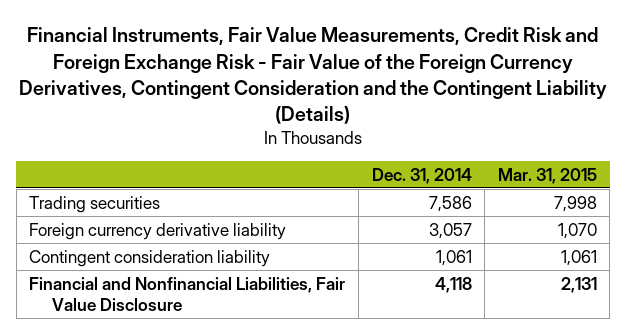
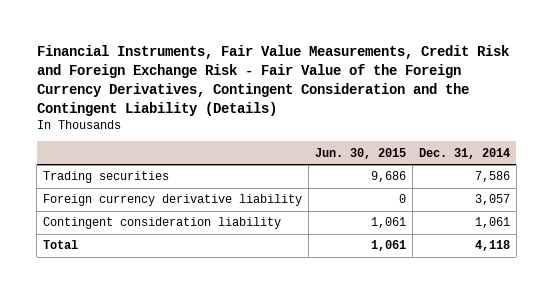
- | Dec. 31, 2014 | Mar. 31, 2015
+ | Jun. 30, 2015 | Dec. 31, 2014
- Financial and Nonfinancial Liabilities, Fair Value Disclosure | 4,118 | 2,131
+ Total | 1,061 | 4,118

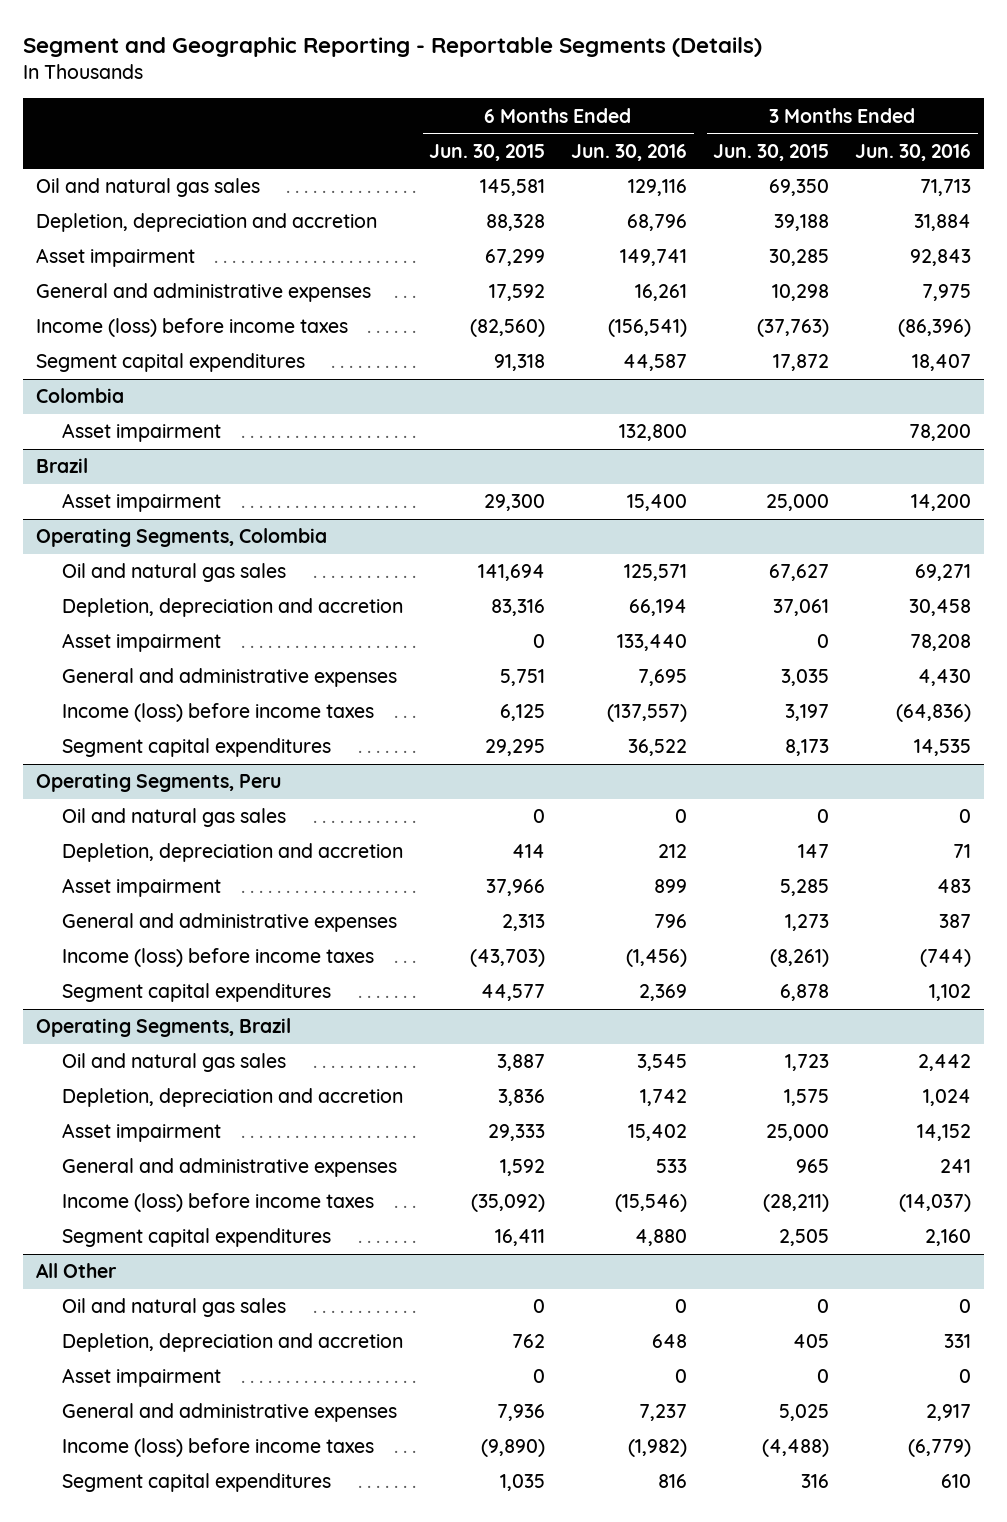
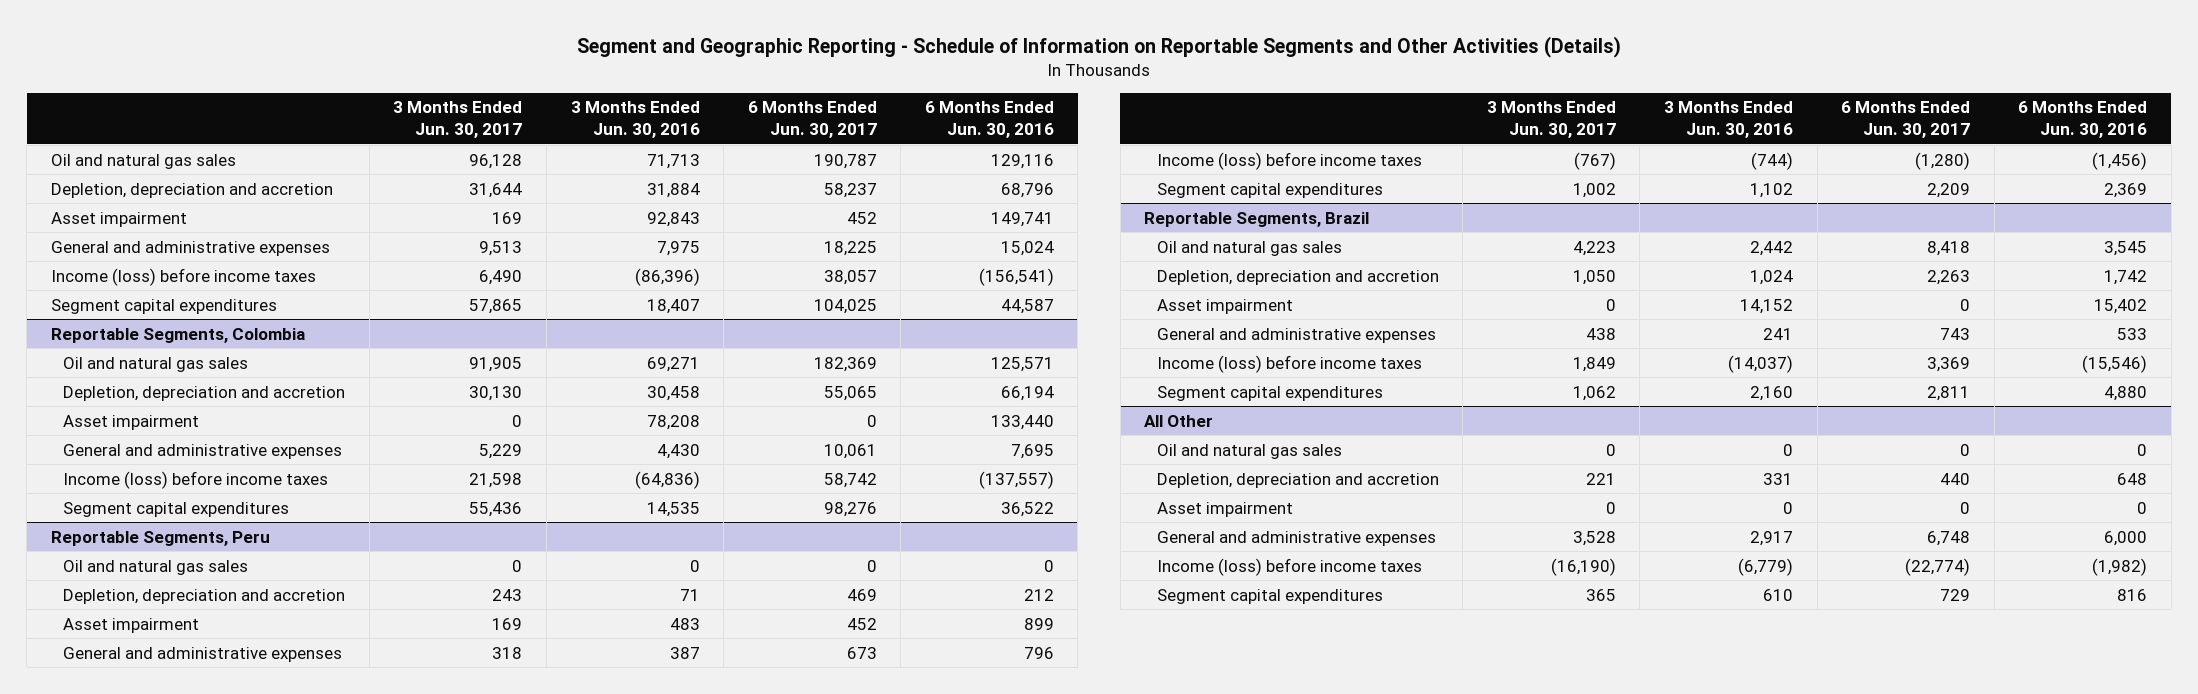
- Segment and Geographic Reporting - Reportable Segments (Details)
+ Segment and Geographic Reporting - Schedule of Information on Reportable Segments and Other Activities (Details)
- | 6 Months Ended Jun. 30, 2015 | 6 Months Ended Jun. 30, 2016 | 3 Months Ended Jun. 30, 2015 | 3 Months Ended Jun. 30, 2016
+ | 3 Months Ended Jun. 30, 2017 | 3 Months Ended Jun. 30, 2016 | 6 Months Ended Jun. 30, 2017 | 6 Months Ended Jun. 30, 2016
- General and administrative expenses | 17,592 | 16,261 | 10,298 | 7,975
+ General and administrative expenses | 9,513 | 7,975 | 18,225 | 15,024
- Colombia
- Asset impairment | | 132,800 | | 78,200
- Brazil
- Asset impairment | 29,300 | 15,400 | 25,000 | 14,200
- Operating Segments, Colombia
+ Reportable Segments, Colombia
- Operating Segments, Peru
+ Reportable Segments, Peru
- Operating Segments, Brazil
+ Reportable Segments, Brazil
@ All Other
- General and administrative expenses | 7,936 | 7,237 | 5,025 | 2,917
+ General and administrative expenses | 3,528 | 2,917 | 6,748 | 6,000

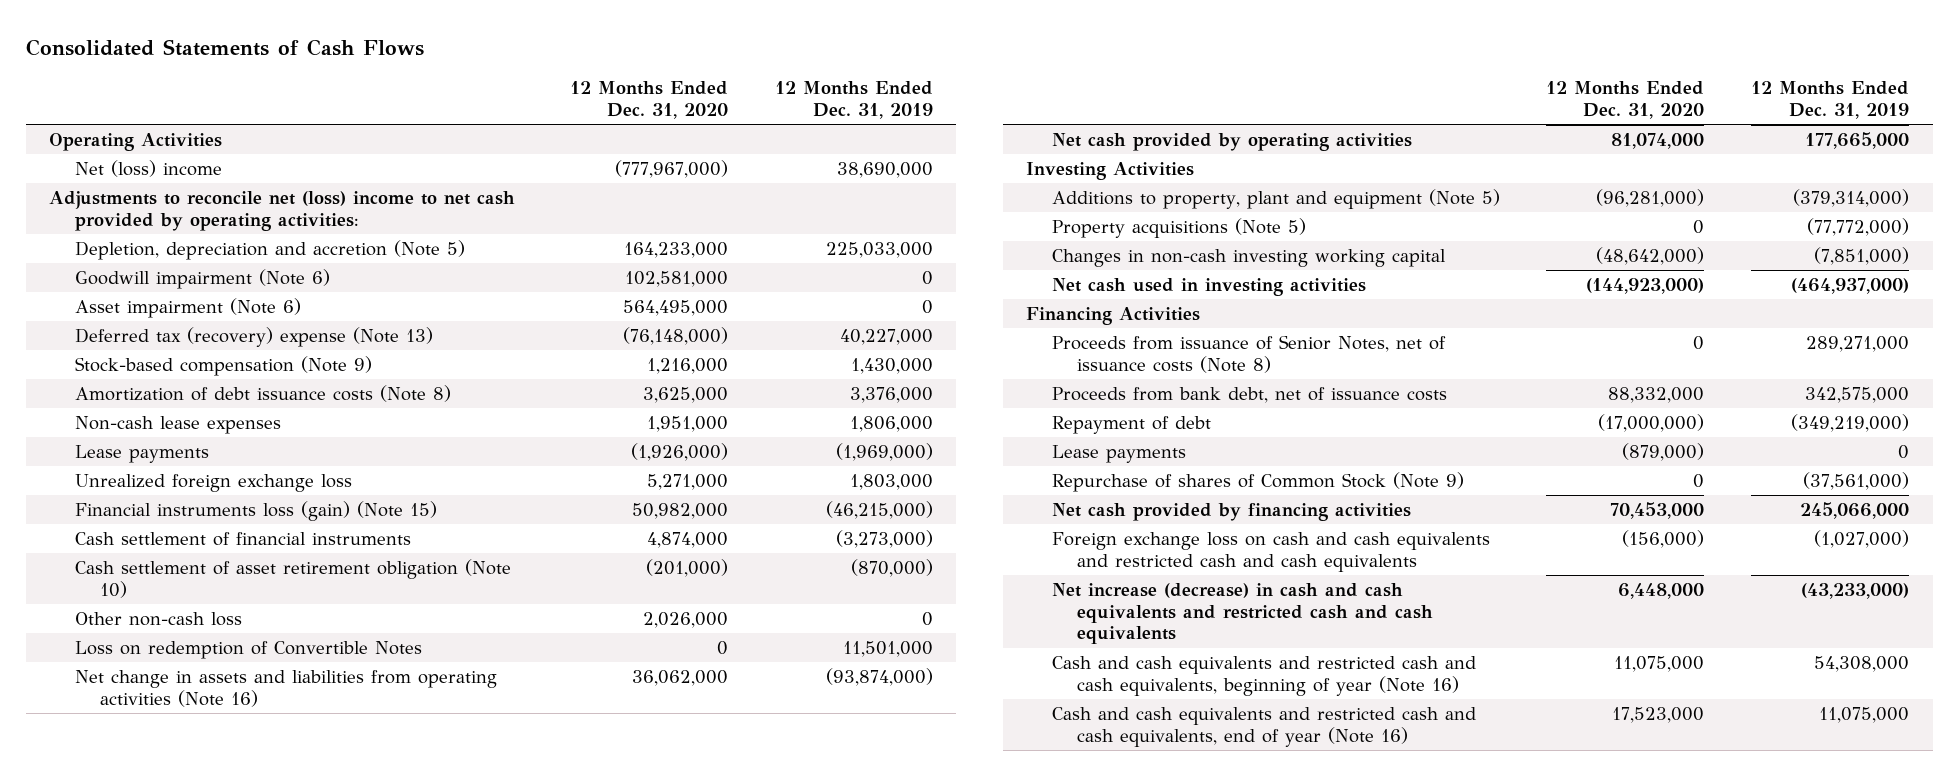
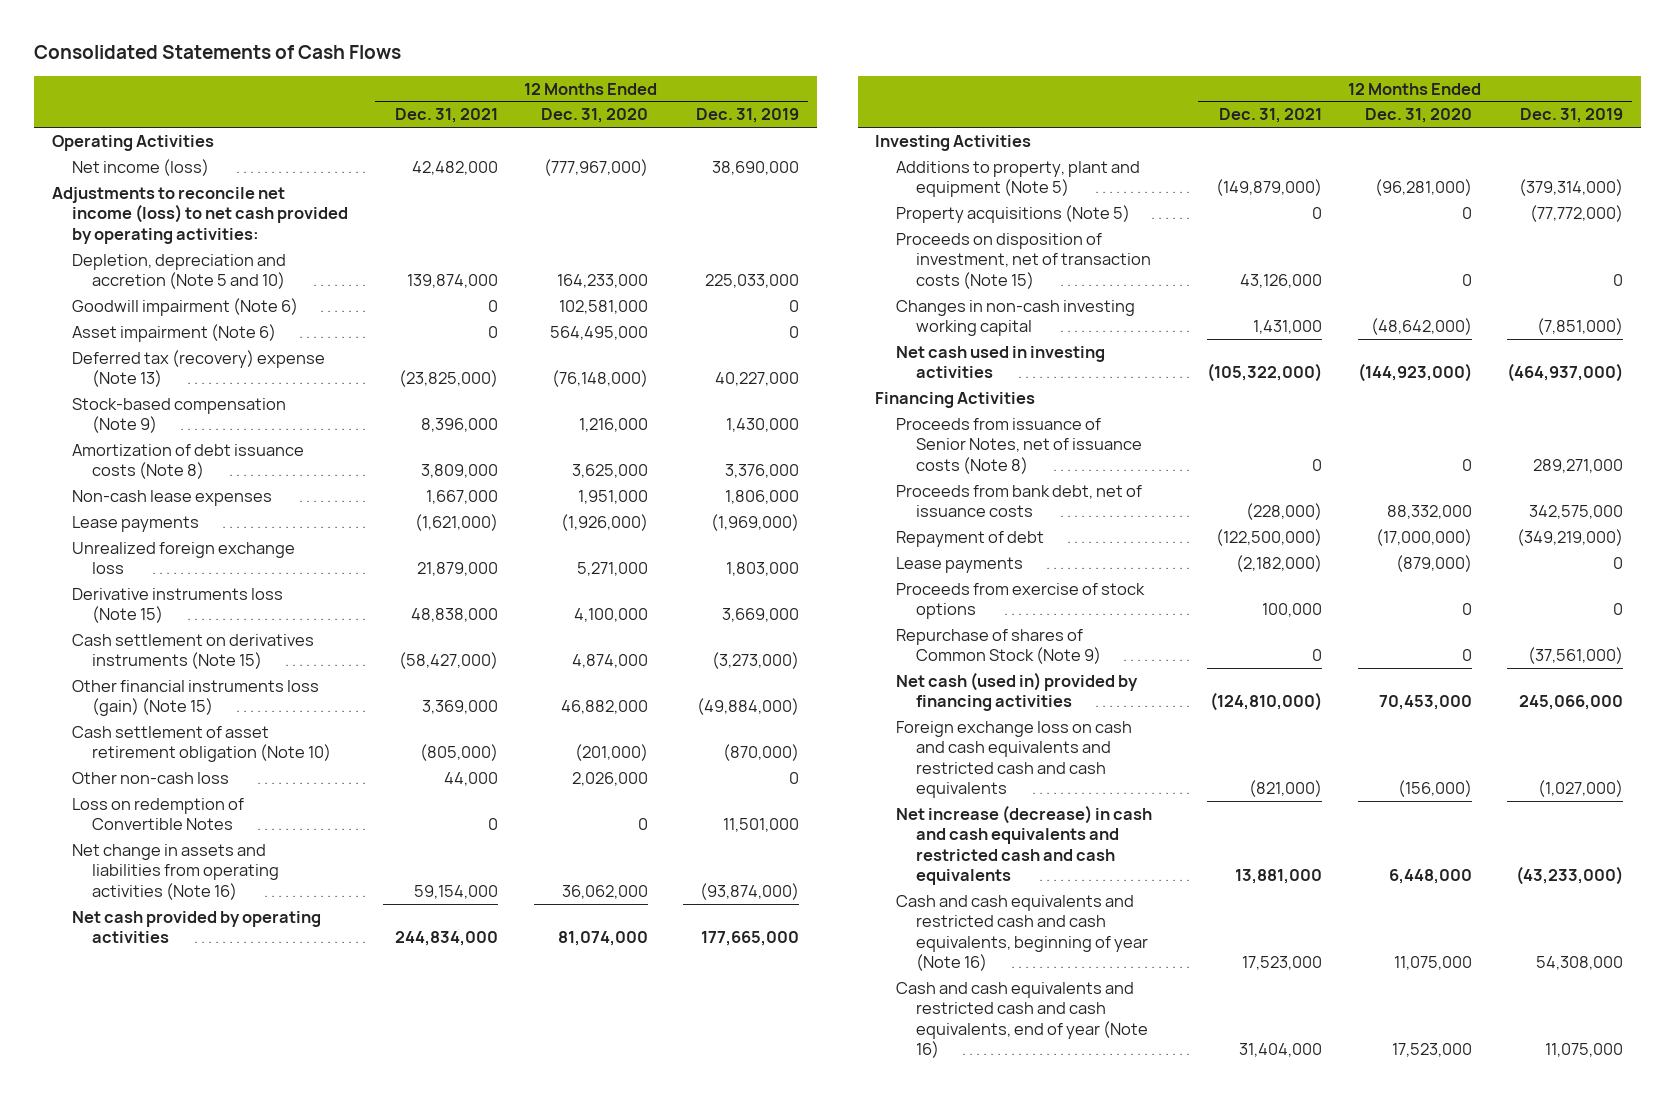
- | 12 Months Ended Dec. 31, 2020 | 12 Months Ended Dec. 31, 2019
+ | 12 Months Ended Dec. 31, 2021 | 12 Months Ended Dec. 31, 2020 | 12 Months Ended Dec. 31, 2019
- Net (loss) income | (777,967,000) | 38,690,000
- Adjustments to reconcile net (loss) income to net cash provided by operating activities:
- Depletion, depreciation and accretion (Note 5) | 164,233,000 | 225,033,000
+ Net income (loss) | 42,482,000 | (777,967,000) | 38,690,000
+ Adjustments to reconcile net income (loss) to net cash provided by operating activities:
+ Depletion, depreciation and accretion (Note 5 and 10) | 139,874,000 | 164,233,000 | 225,033,000
- Financial instruments loss (gain) (Note 15) | 50,982,000 | (46,215,000)
- Cash settlement of financial instruments | 4,874,000 | (3,273,000)
+ Derivative instruments loss (Note 15) | 48,838,000 | 4,100,000 | 3,669,000
+ Cash settlement on derivatives instruments (Note 15) | (58,427,000) | 4,874,000 | (3,273,000)
+ Other financial instruments loss (gain) (Note 15) | 3,369,000 | 46,882,000 | (49,884,000)
+ Proceeds on disposition of investment, net of transaction costs (Note 15) | 43,126,000 | 0 | 0
+ Proceeds from exercise of stock options | 100,000 | 0 | 0
- Net cash provided by financing activities | 70,453,000 | 245,066,000
+ Net cash (used in) provided by financing activities | (124,810,000) | 70,453,000 | 245,066,000

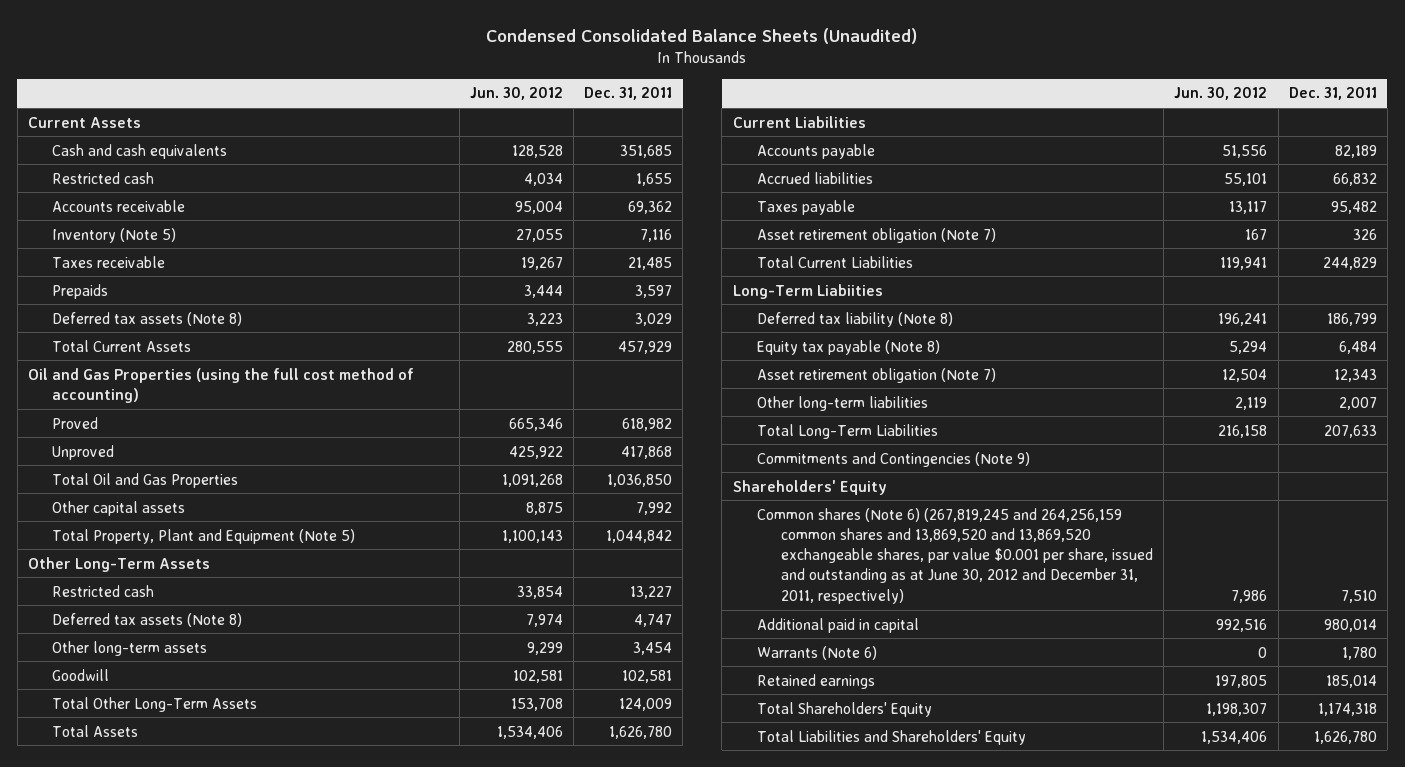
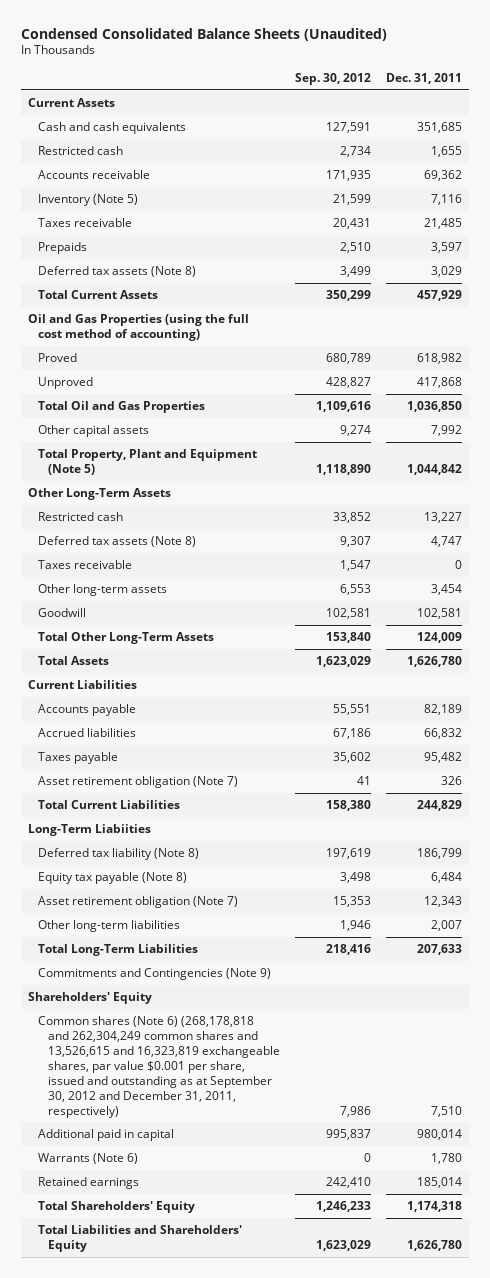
- | Jun. 30, 2012 | Dec. 31, 2011
+ | Sep. 30, 2012 | Dec. 31, 2011
+ Taxes receivable | 1,547 | 0
- Common shares (Note 6) (267,819,245 and 264,256,159 common shares and 13,869,520 and 13,869,520 exchangeable shares, par value $0.001 per share, issued and outstanding as at June 30, 2012 and December 31, 2011, respectively) | 7,986 | 7,510
+ Common shares (Note 6) (268,178,818 and 262,304,249 common shares and 13,526,615 and 16,323,819 exchangeable shares, par value $0.001 per share, issued and outstanding as at September 30, 2012 and December 31, 2011, respectively) | 7,986 | 7,510

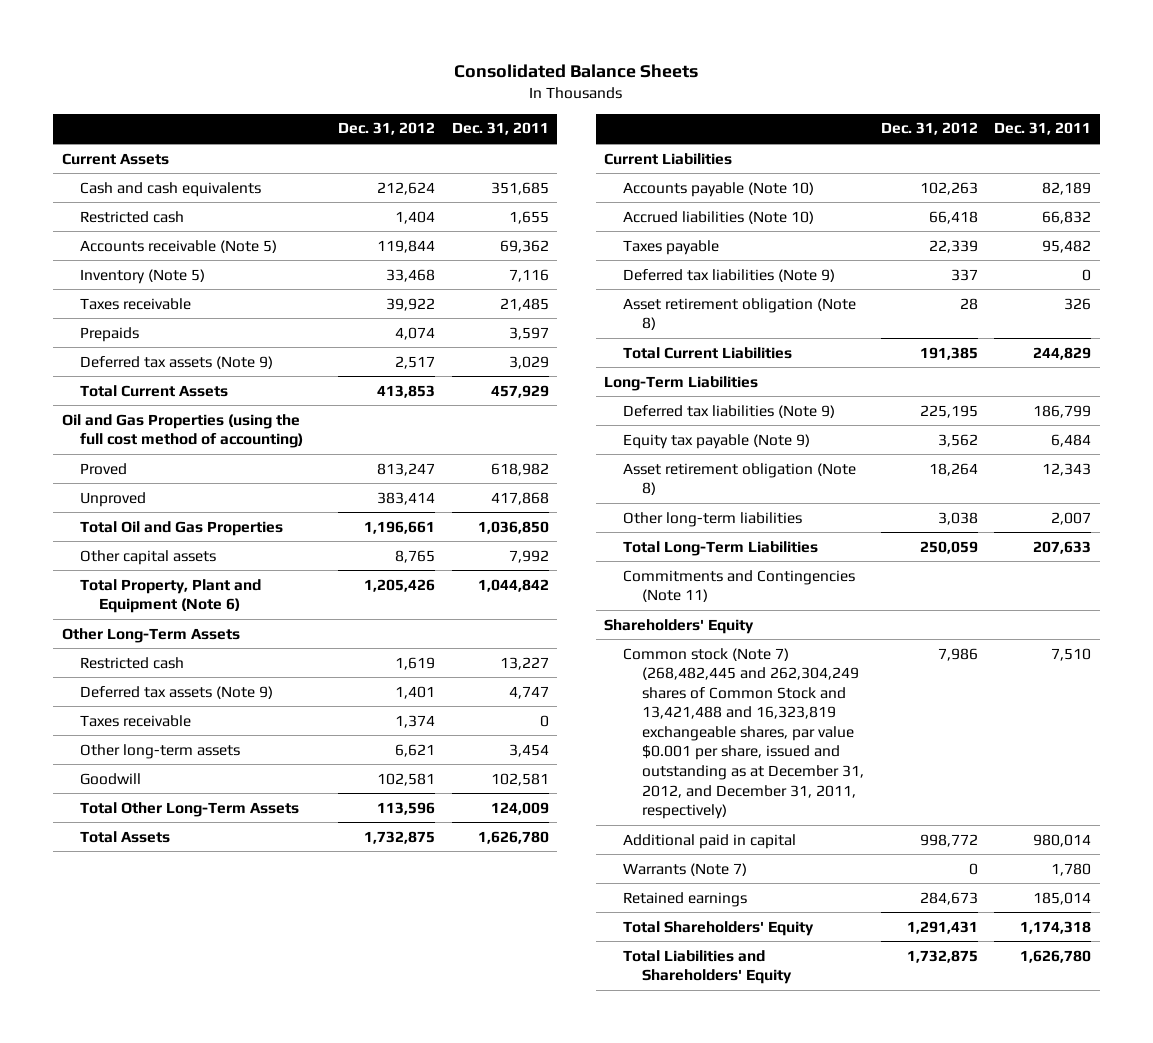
- Condensed Consolidated Balance Sheets (Unaudited)
+ Consolidated Balance Sheets
- | Sep. 30, 2012 | Dec. 31, 2011
+ | Dec. 31, 2012 | Dec. 31, 2011
- Accounts receivable | 171,935 | 69,362
+ Accounts receivable (Note 5) | 119,844 | 69,362
- Deferred tax assets (Note 8) | 3,499 | 3,029
+ Deferred tax assets (Note 9) | 2,517 | 3,029
- Total Property, Plant and Equipment (Note 5) | 1,118,890 | 1,044,842
+ Total Property, Plant and Equipment (Note 6) | 1,205,426 | 1,044,842
- Deferred tax assets (Note 8) | 9,307 | 4,747
+ Deferred tax assets (Note 9) | 1,401 | 4,747
- Accounts payable | 55,551 | 82,189
- Accrued liabilities | 67,186 | 66,832
+ Accounts payable (Note 10) | 102,263 | 82,189
+ Accrued liabilities (Note 10) | 66,418 | 66,832
- Asset retirement obligation (Note 7) | 41 | 326
+ Deferred tax liabilities (Note 9) | 337 | 0
+ Asset retirement obligation (Note 8) | 28 | 326
- Long-Term Liabiities
- Deferred tax liability (Note 8) | 197,619 | 186,799
- Equity tax payable (Note 8) | 3,498 | 6,484
- Asset retirement obligation (Note 7) | 15,353 | 12,343
+ Long-Term Liabilities
+ Deferred tax liabilities (Note 9) | 225,195 | 186,799
+ Equity tax payable (Note 9) | 3,562 | 6,484
+ Asset retirement obligation (Note 8) | 18,264 | 12,343
- Commitments and Contingencies (Note 9)
+ Commitments and Contingencies (Note 11)
- Common shares (Note 6) (268,178,818 and 262,304,249 common shares and 13,526,615 and 16,323,819 exchangeable shares, par value $0.001 per share, issued and outstanding as at September 30, 2012 and December 31, 2011, respectively) | 7,986 | 7,510
+ Common stock (Note 7) (268,482,445 and 262,304,249 shares of Common Stock and 13,421,488 and 16,323,819 exchangeable shares, par value $0.001 per share, issued and outstanding as at December 31, 2012, and December 31, 2011, respectively) | 7,986 | 7,510
- Warrants (Note 6) | 0 | 1,780
+ Warrants (Note 7) | 0 | 1,780

